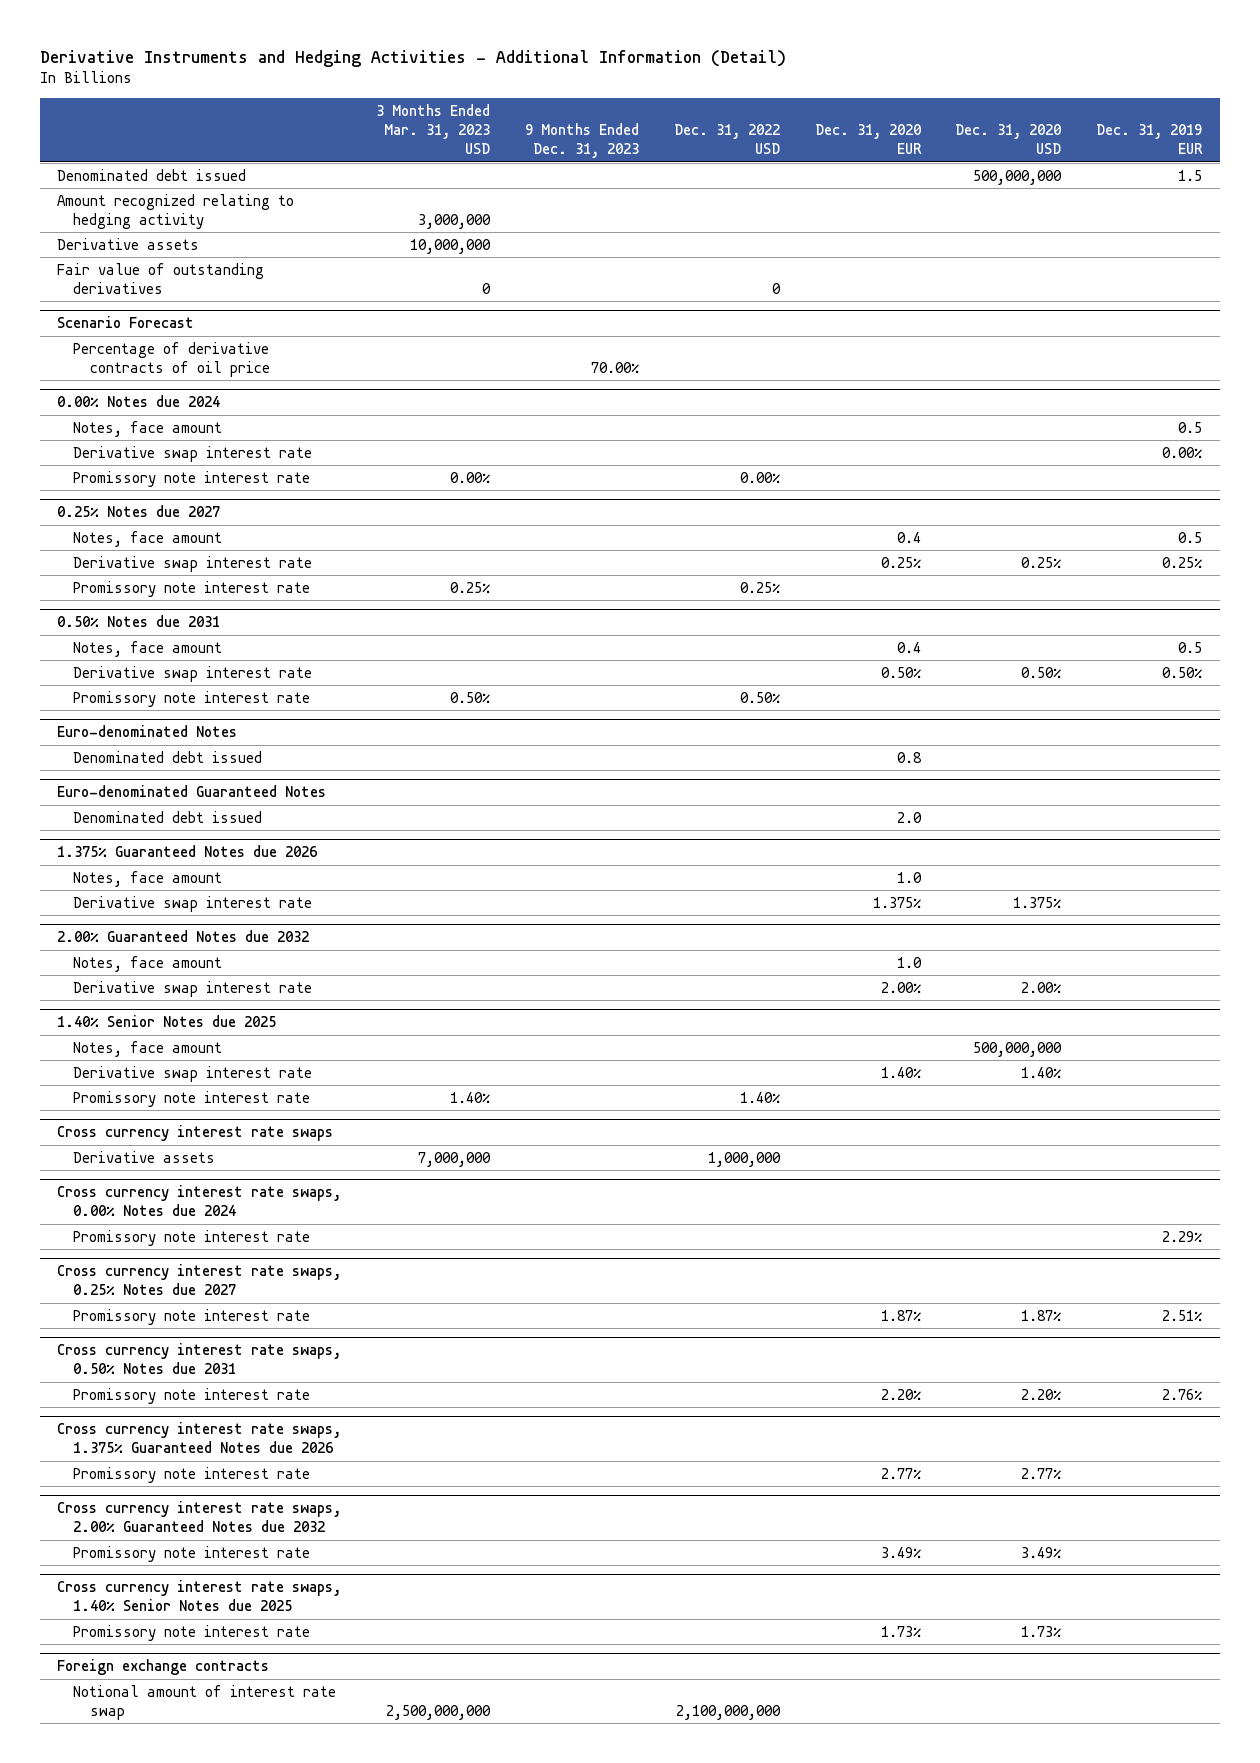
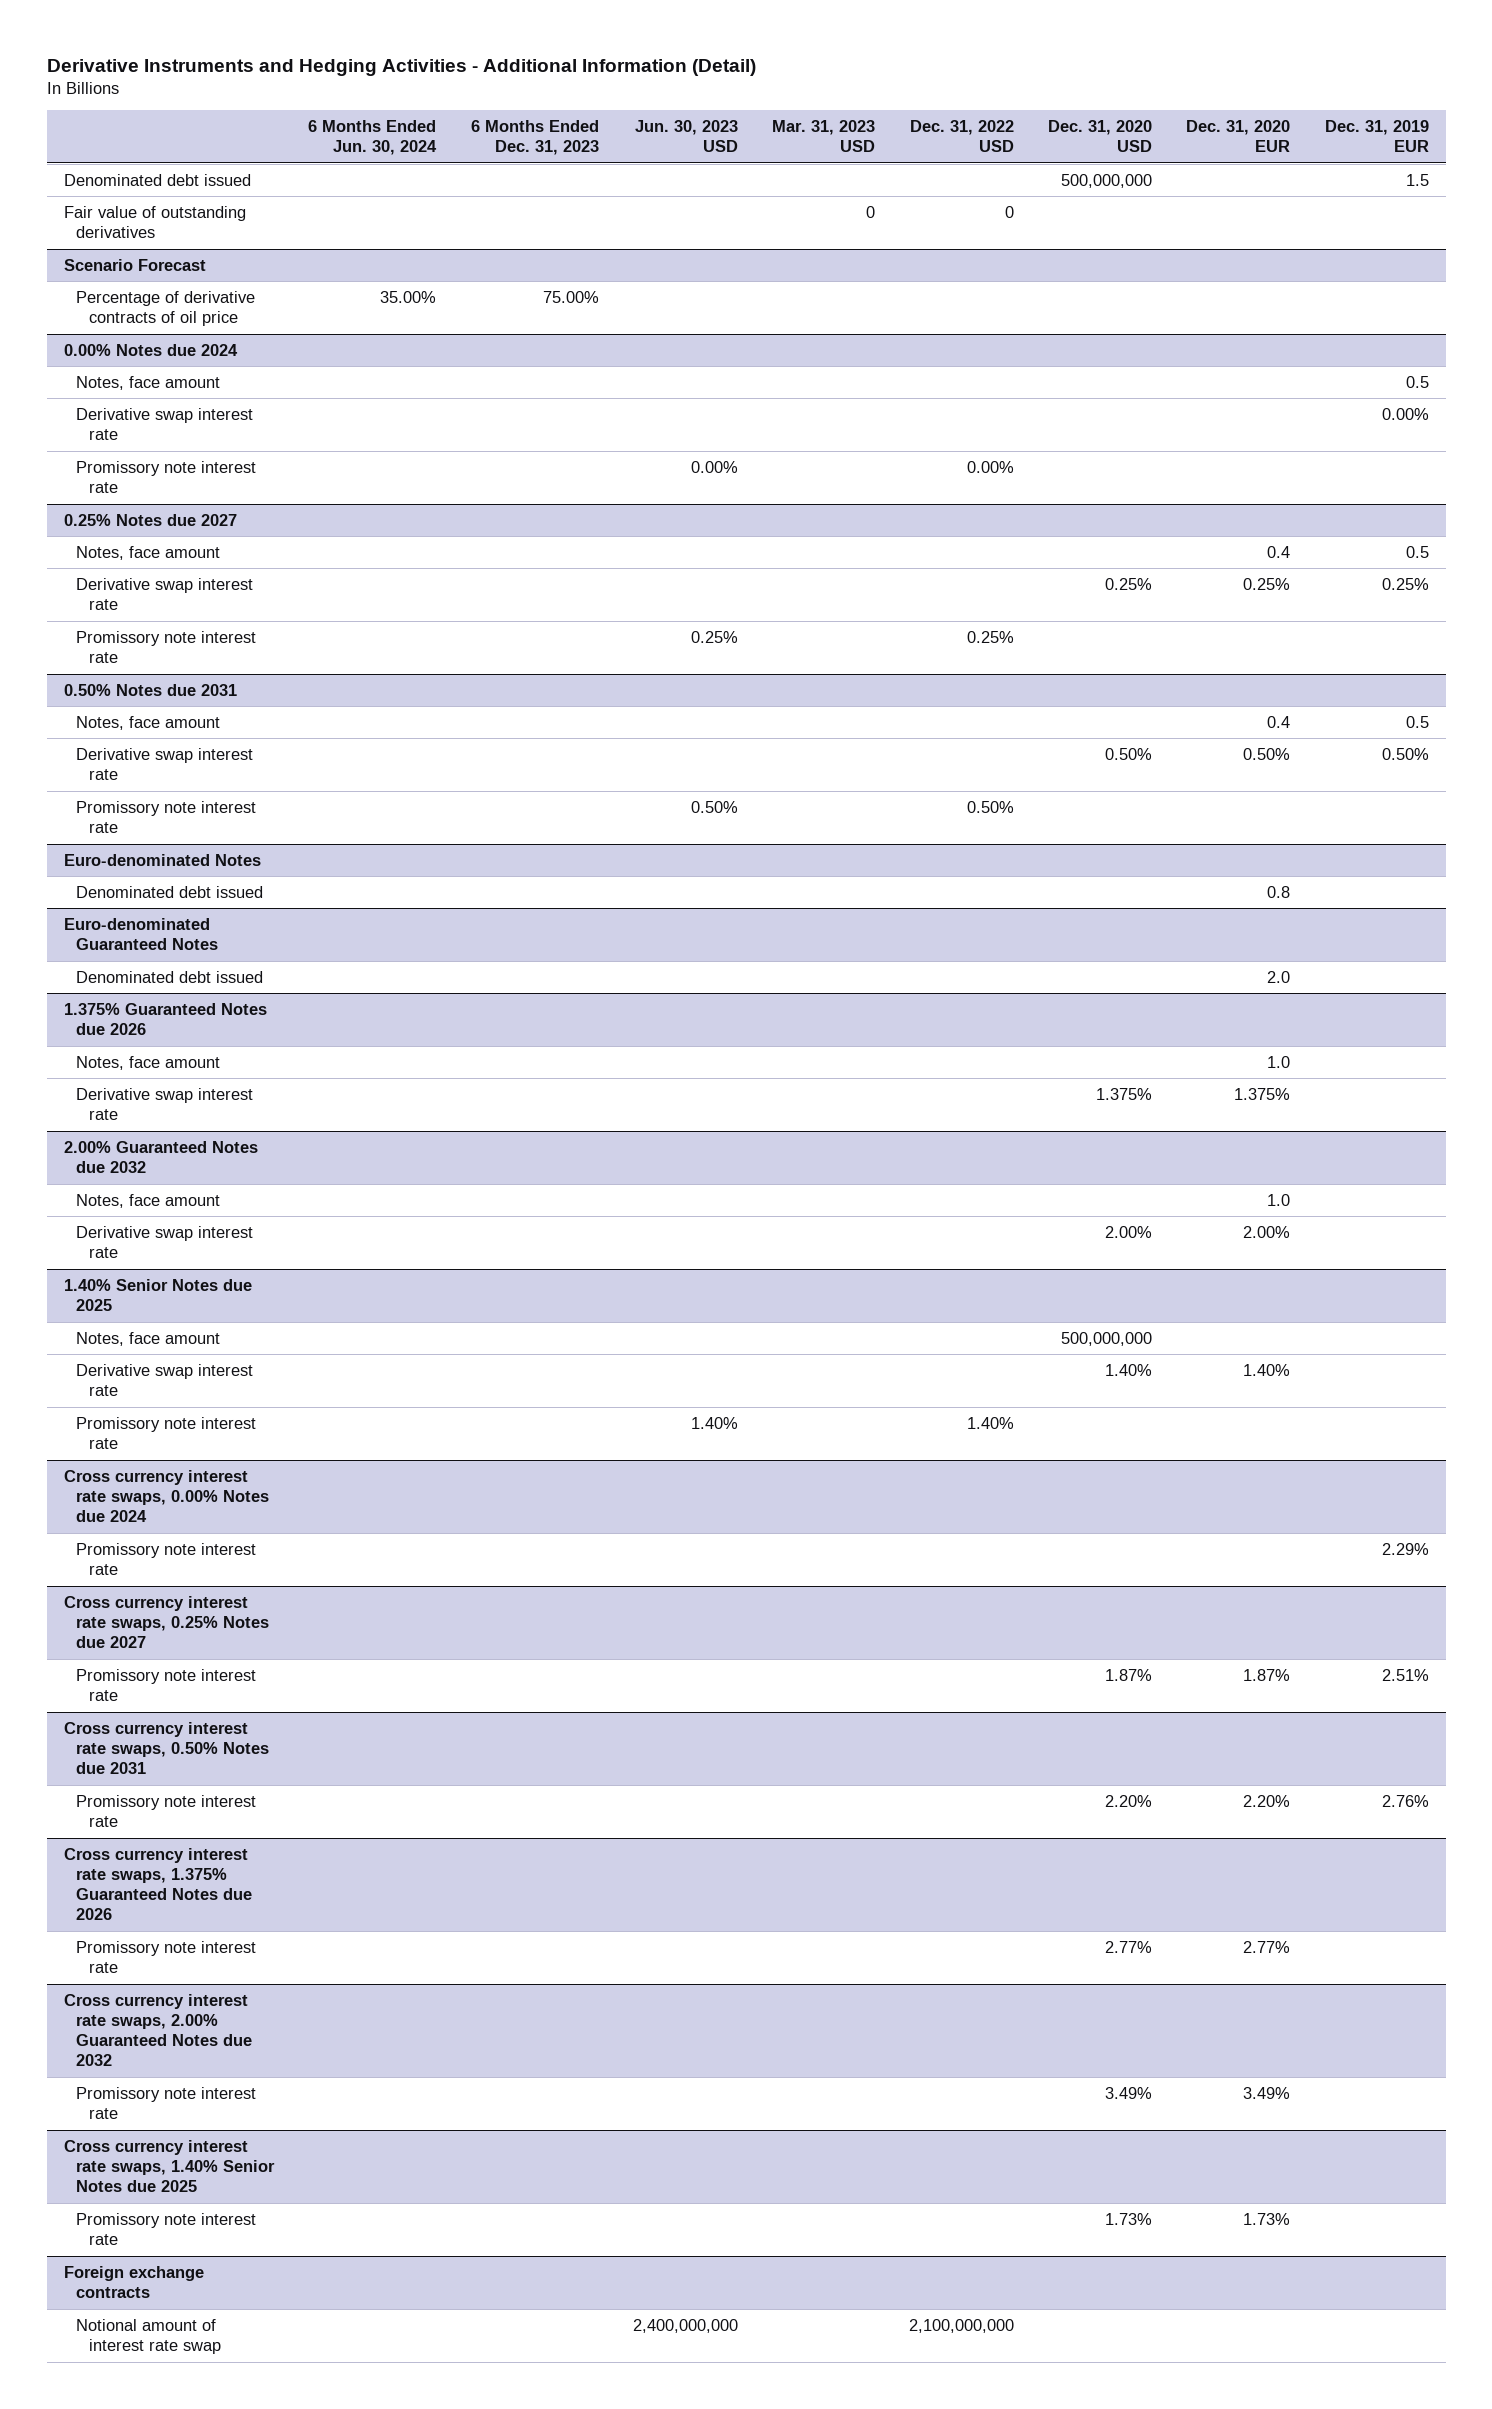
- | 3 Months Ended Mar. 31, 2023 USD | 9 Months Ended Dec. 31, 2023 | Dec. 31, 2022 USD | Dec. 31, 2020 EUR | Dec. 31, 2020 USD | Dec. 31, 2019 EUR
+ | 6 Months Ended Jun. 30, 2024 | 6 Months Ended Dec. 31, 2023 | Jun. 30, 2023 USD | Mar. 31, 2023 USD | Dec. 31, 2022 USD | Dec. 31, 2020 USD | Dec. 31, 2020 EUR | Dec. 31, 2019 EUR
- Amount recognized relating to hedging activity | 3,000,000 | | | | |
- Derivative assets | 10,000,000 | | | | |
- Cross currency interest rate swaps
- Derivative assets | 7,000,000 | | 1,000,000 | | |

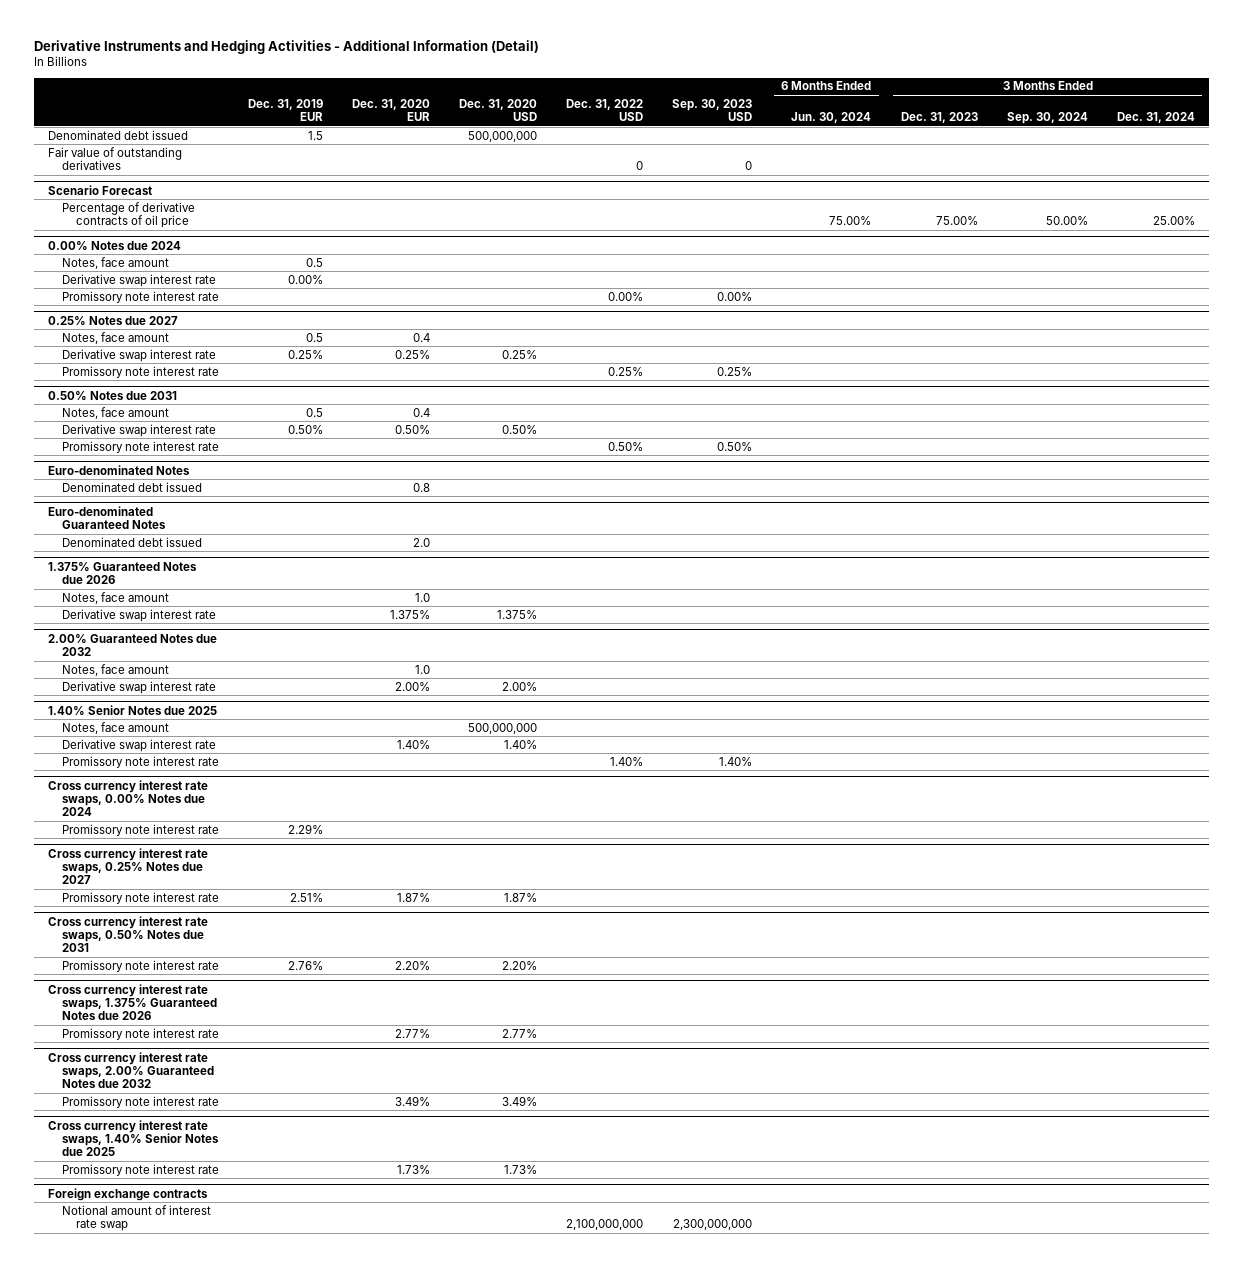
- | 6 Months Ended Jun. 30, 2024 | 6 Months Ended Dec. 31, 2023 | Jun. 30, 2023 USD | Mar. 31, 2023 USD | Dec. 31, 2022 USD | Dec. 31, 2020 USD | Dec. 31, 2020 EUR | Dec. 31, 2019 EUR
+ | Dec. 31, 2019 EUR | Dec. 31, 2020 EUR | Dec. 31, 2020 USD | Dec. 31, 2022 USD | Sep. 30, 2023 USD | 6 Months Ended Jun. 30, 2024 | 3 Months Ended Dec. 31, 2023 | 3 Months Ended Sep. 30, 2024 | 3 Months Ended Dec. 31, 2024
@ Scenario Forecast
- Percentage of derivative contracts of oil price | 35.00% | 75.00% | | | | | |
+ Percentage of derivative contracts of oil price | | | | | | 75.00% | 75.00% | 50.00% | 25.00%

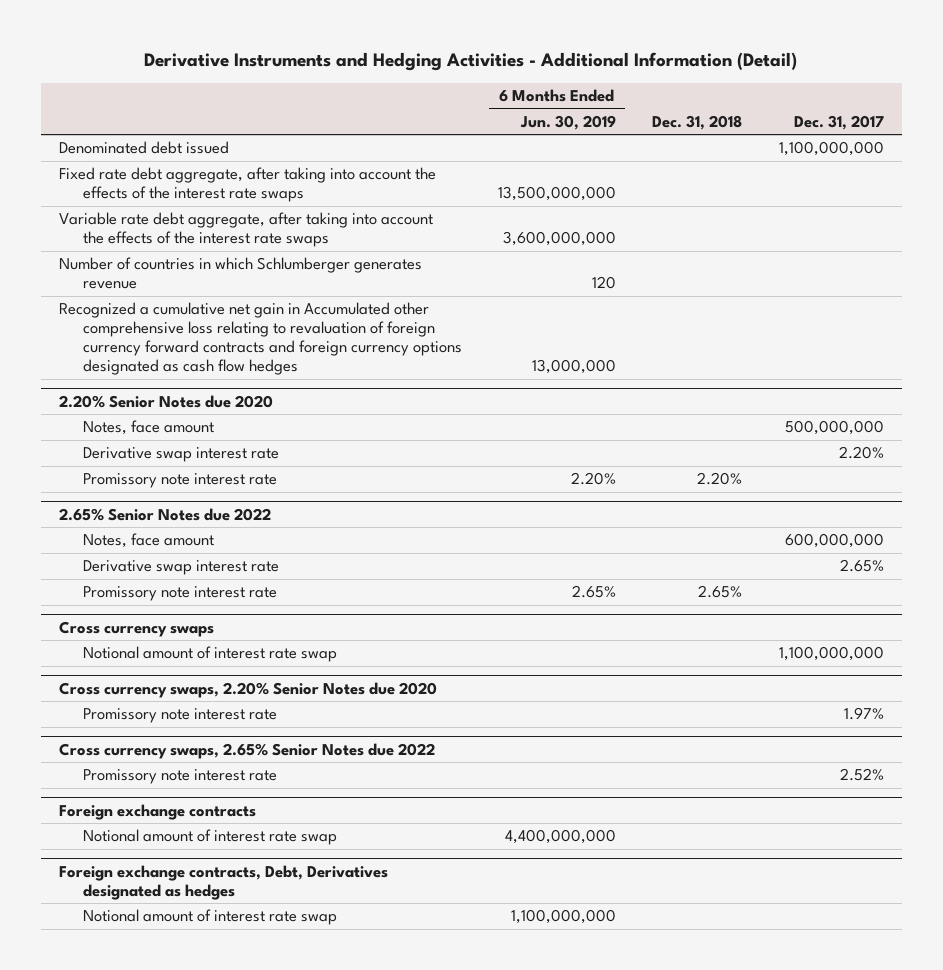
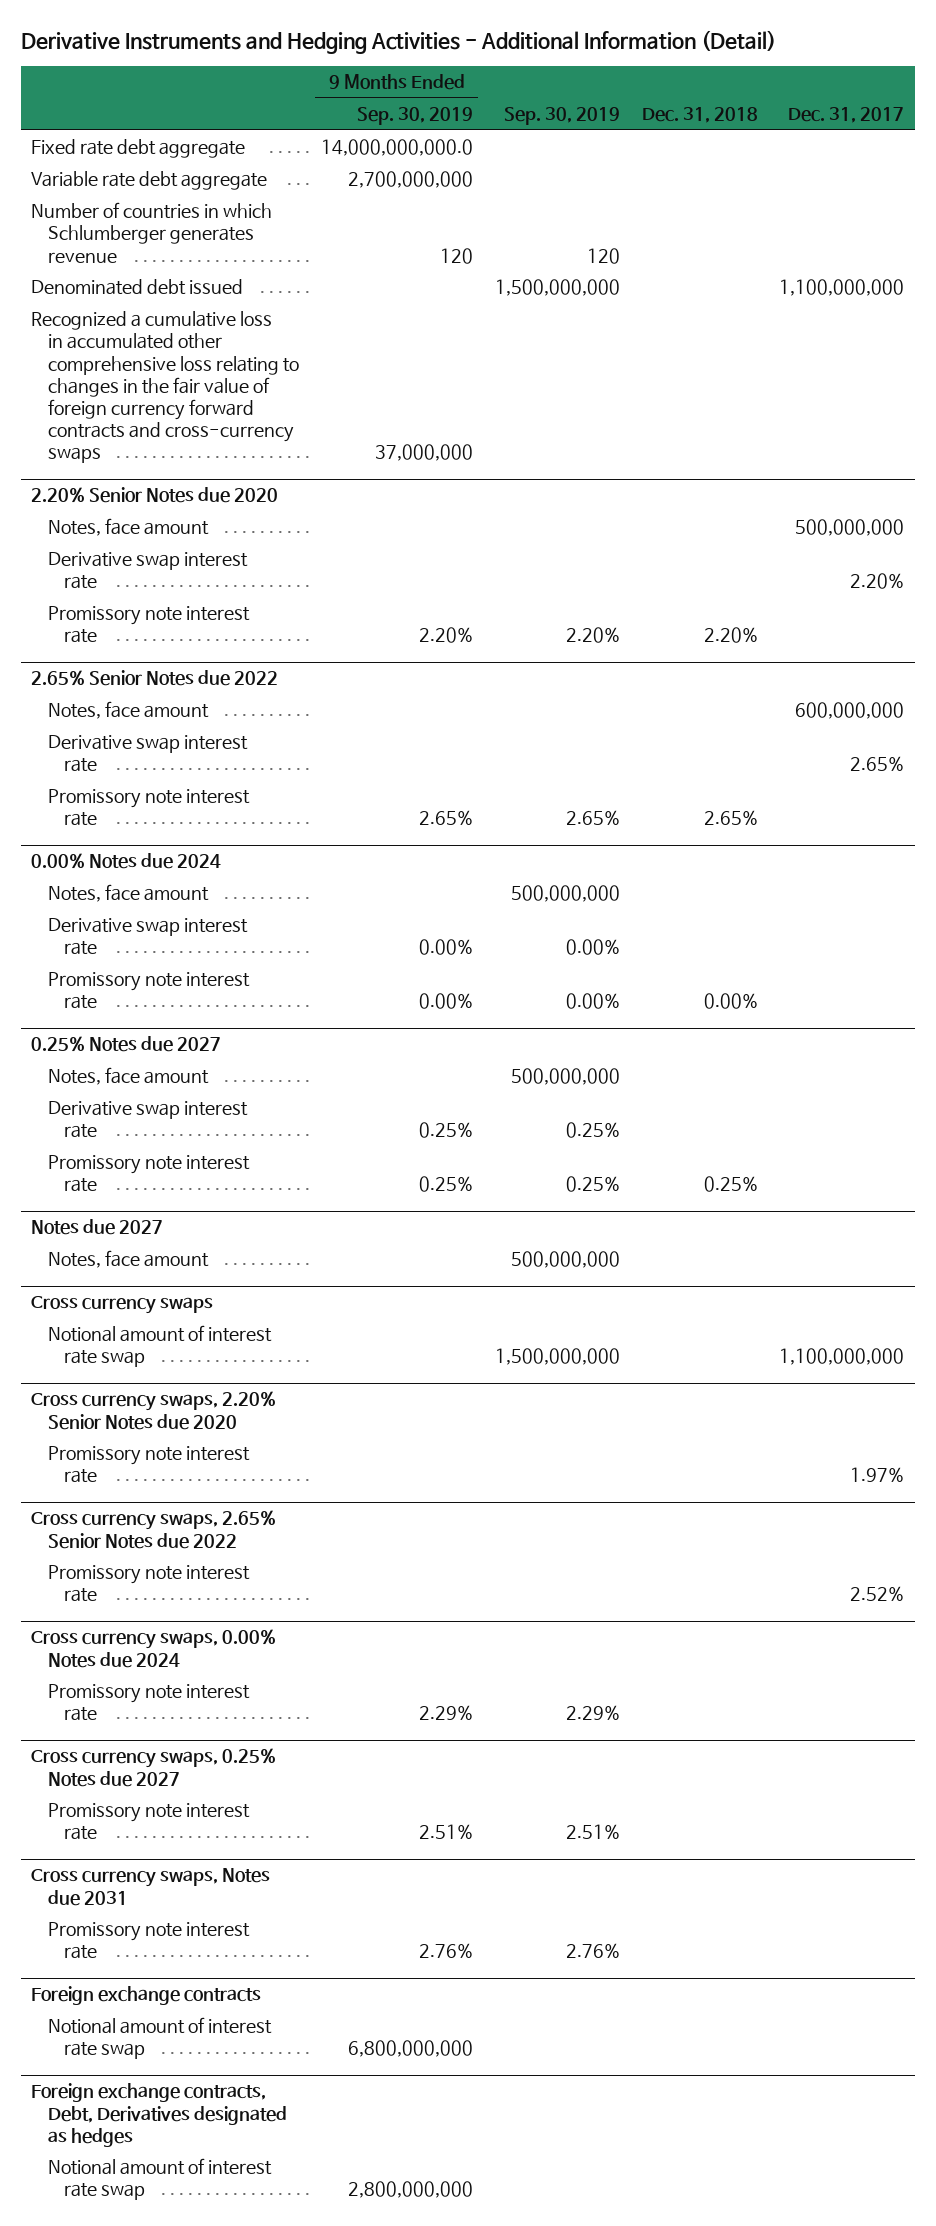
- | 6 Months Ended Jun. 30, 2019 | Dec. 31, 2018 | Dec. 31, 2017
+ | 9 Months Ended Sep. 30, 2019 | Sep. 30, 2019 | Dec. 31, 2018 | Dec. 31, 2017
- Fixed rate debt aggregate, after taking into account the effects of the interest rate swaps | 13,500,000,000 | |
- Variable rate debt aggregate, after taking into account the effects of the interest rate swaps | 3,600,000,000 | |
+ Fixed rate debt aggregate | 14,000,000,000.0 | | |
+ Variable rate debt aggregate | 2,700,000,000 | | |
- Recognized a cumulative net gain in Accumulated other comprehensive loss relating to revaluation of foreign currency forward contracts and foreign currency options designated as cash flow hedges | 13,000,000 | |
moved down: Denominated debt issued | | 1,500,000,000 | | 1,100,000,000
+ Recognized a cumulative loss in accumulated other comprehensive loss relating to changes in the fair value of foreign currency forward contracts and cross-currency swaps | 37,000,000 | | |
+ 0.00% Notes due 2024
+ Notes, face amount | | 500,000,000 | |
+ Derivative swap interest rate | 0.00% | 0.00% | |
+ Promissory note interest rate | 0.00% | 0.00% | 0.00% |
+ 0.25% Notes due 2027
+ Notes, face amount | | 500,000,000 | |
+ Derivative swap interest rate | 0.25% | 0.25% | |
+ Promissory note interest rate | 0.25% | 0.25% | 0.25% |
+ Notes due 2027
+ Notes, face amount | | 500,000,000 | |
+ Cross currency swaps, 0.00% Notes due 2024
+ Promissory note interest rate | 2.29% | 2.29% | |
+ Cross currency swaps, 0.25% Notes due 2027
+ Promissory note interest rate | 2.51% | 2.51% | |
+ Cross currency swaps, Notes due 2031
+ Promissory note interest rate | 2.76% | 2.76% | |

